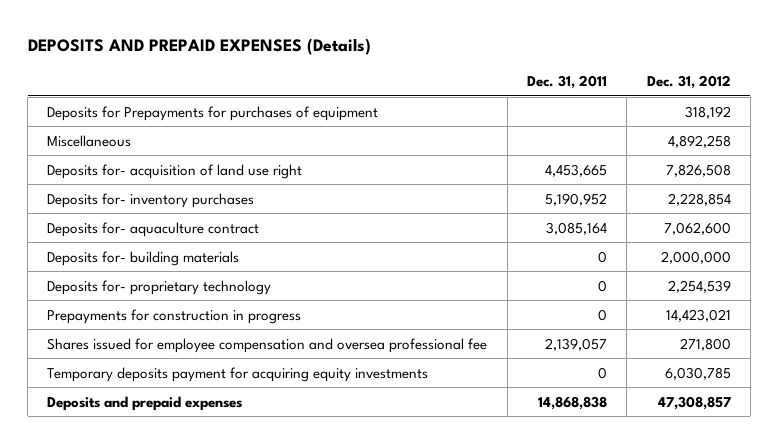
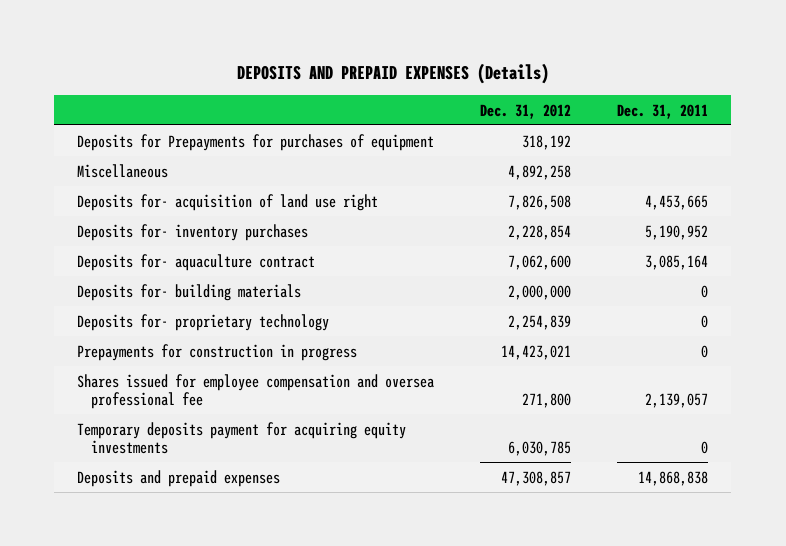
- | Dec. 31, 2011 | Dec. 31, 2012
+ | Dec. 31, 2012 | Dec. 31, 2011
- Deposits for- proprietary technology | 0 | 2,254,539
+ Deposits for- proprietary technology | 2,254,839 | 0

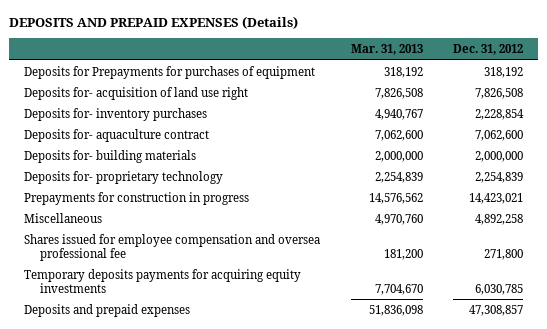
- | Dec. 31, 2012 | Dec. 31, 2011
+ | Mar. 31, 2013 | Dec. 31, 2012
moved down: Miscellaneous | 4,970,760 | 4,892,258
- Temporary deposits payment for acquiring equity investments | 6,030,785 | 0
+ Temporary deposits payments for acquiring equity investments | 7,704,670 | 6,030,785

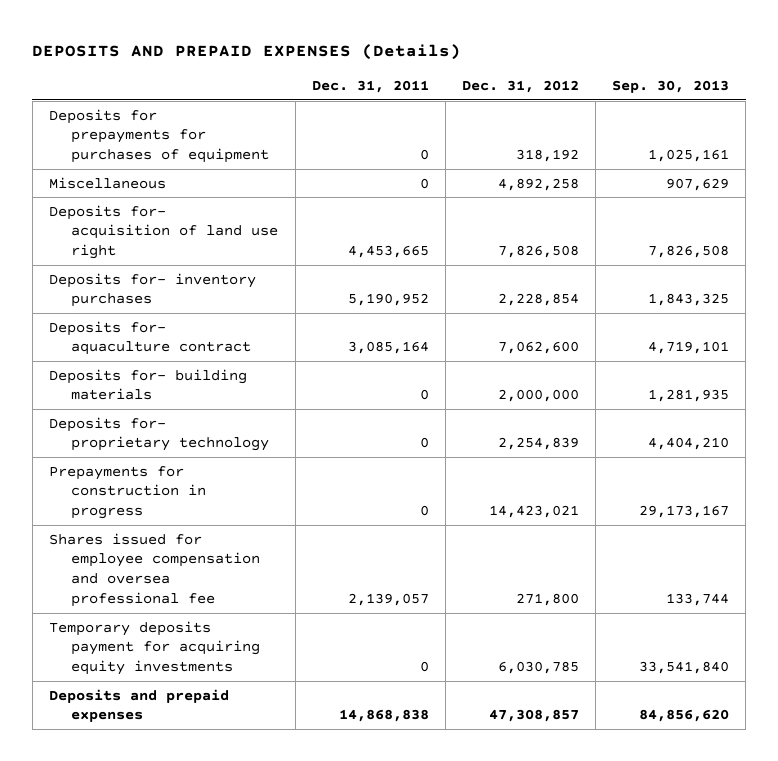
- | Mar. 31, 2013 | Dec. 31, 2012
+ | Dec. 31, 2011 | Dec. 31, 2012 | Sep. 30, 2013
- Deposits for Prepayments for purchases of equipment | 318,192 | 318,192
+ Deposits for prepayments for purchases of equipment | 0 | 318,192 | 1,025,161
moved up: Miscellaneous | 0 | 4,892,258 | 907,629
- Temporary deposits payments for acquiring equity investments | 7,704,670 | 6,030,785
+ Temporary deposits payment for acquiring equity investments | 0 | 6,030,785 | 33,541,840

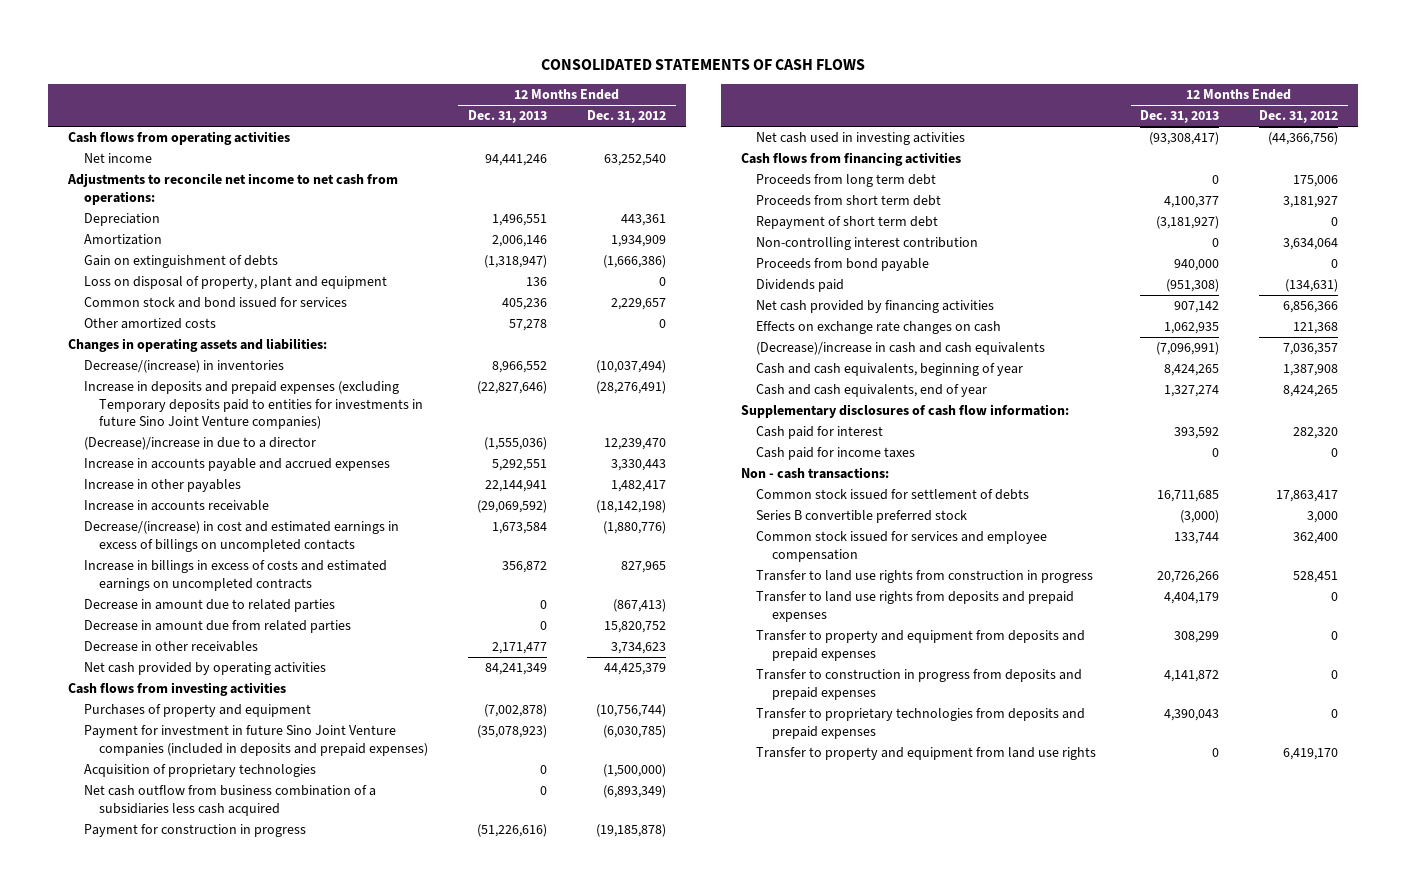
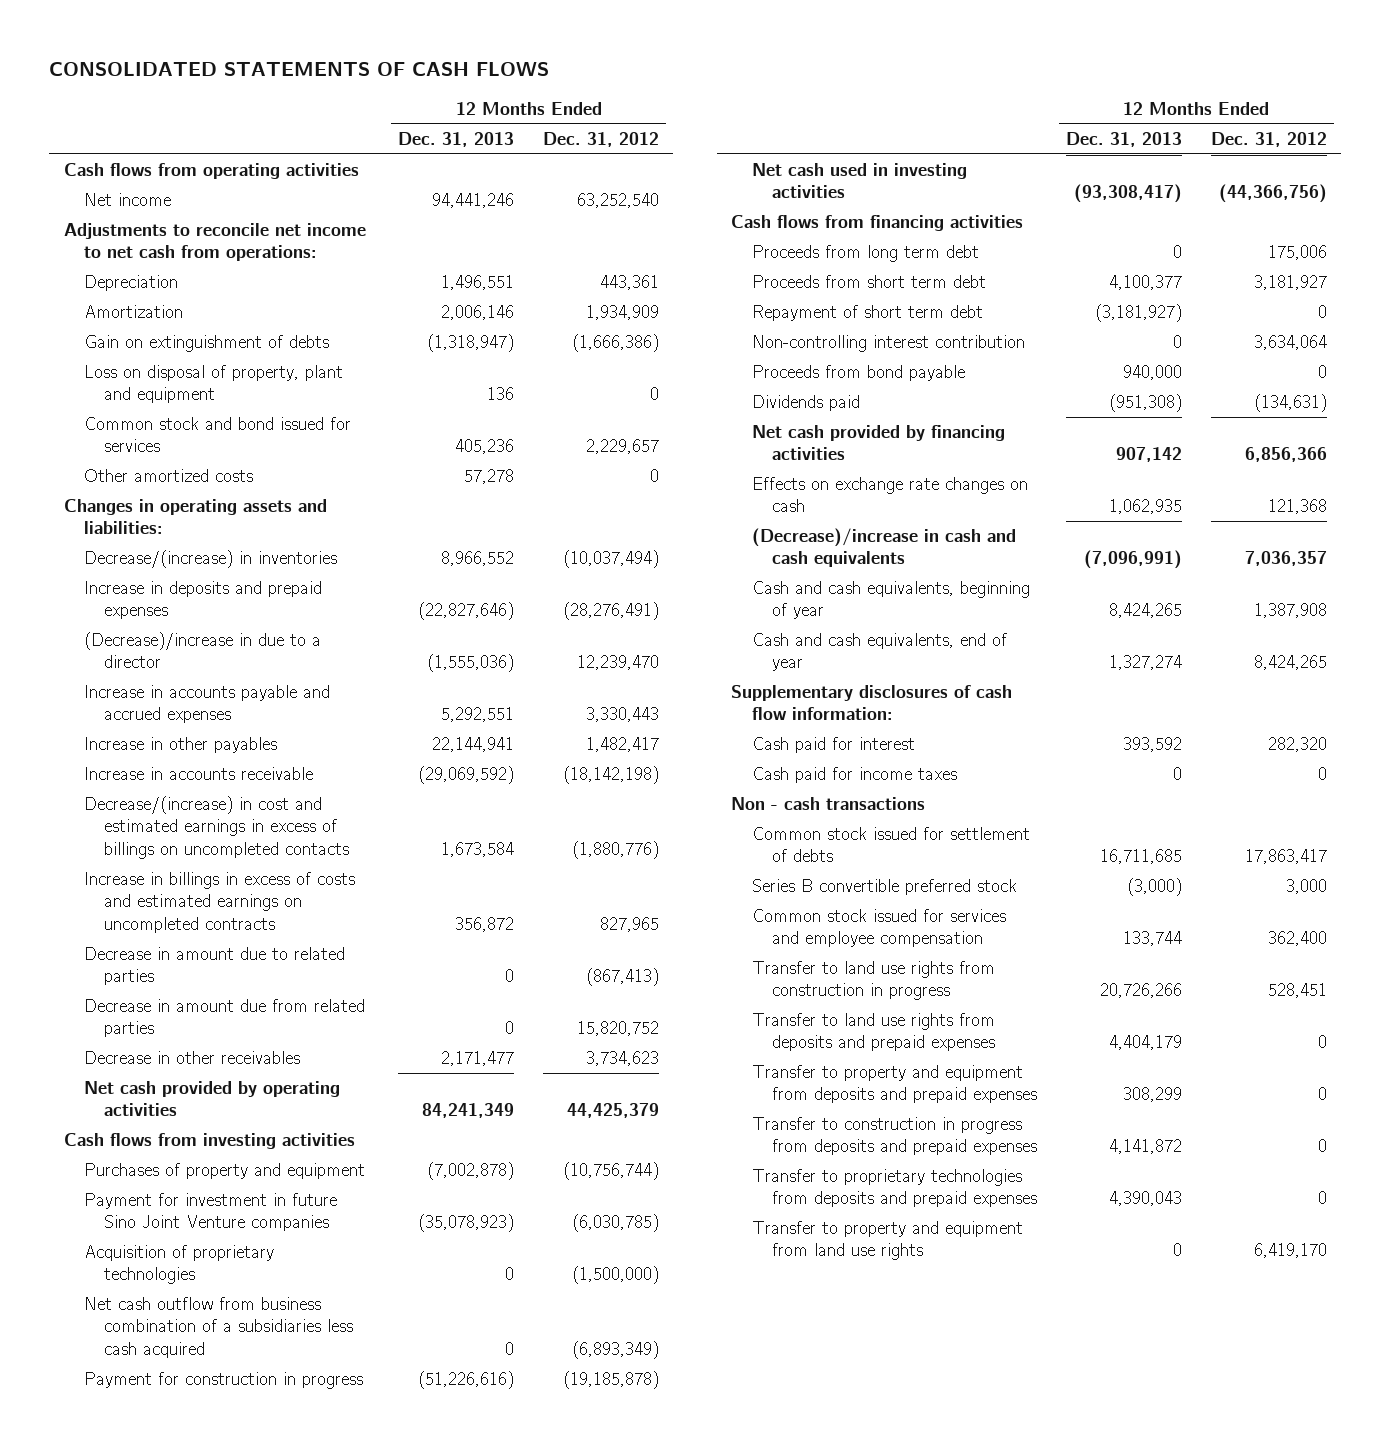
- Increase in deposits and prepaid expenses (excluding Temporary deposits paid to entities for investments in future Sino Joint Venture companies) | (22,827,646) | (28,276,491)
+ Increase in deposits and prepaid expenses | (22,827,646) | (28,276,491)
- Payment for investment in future Sino Joint Venture companies (included in deposits and prepaid expenses) | (35,078,923) | (6,030,785)
+ Payment for investment in future Sino Joint Venture companies | (35,078,923) | (6,030,785)
- Non - cash transactions:
+ Non - cash transactions

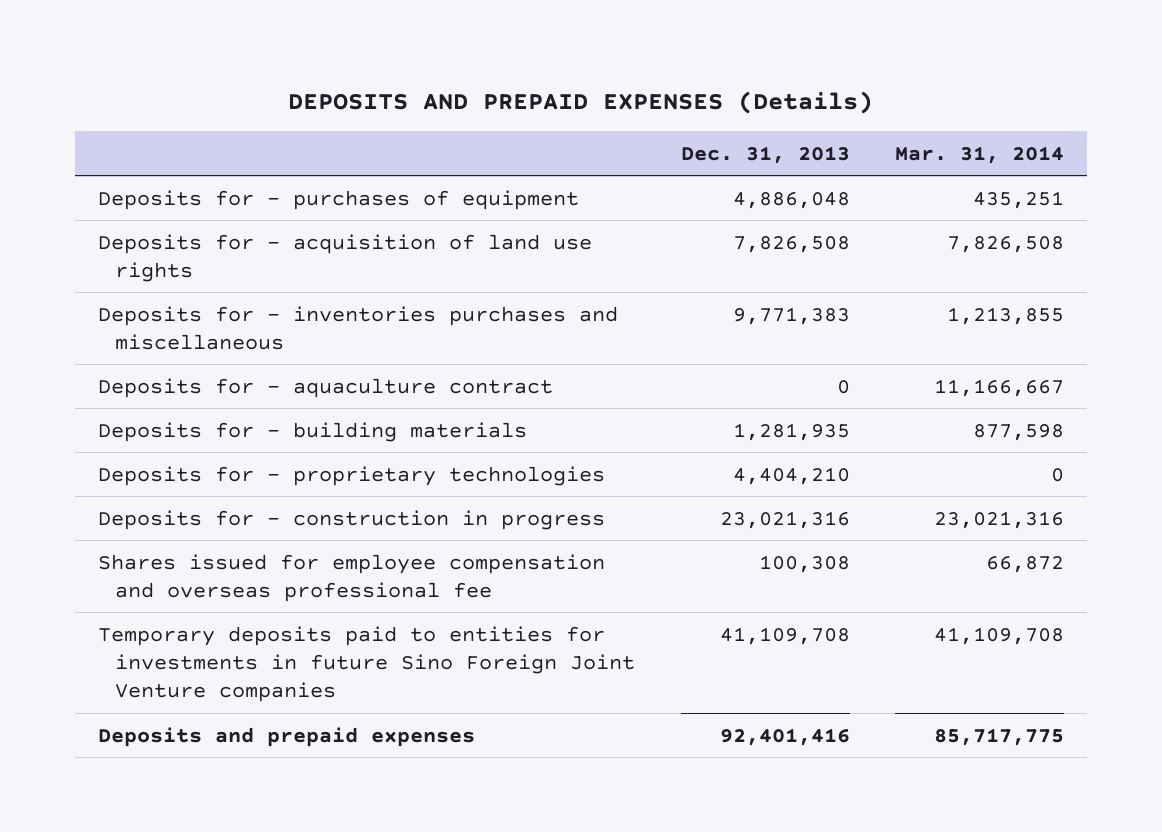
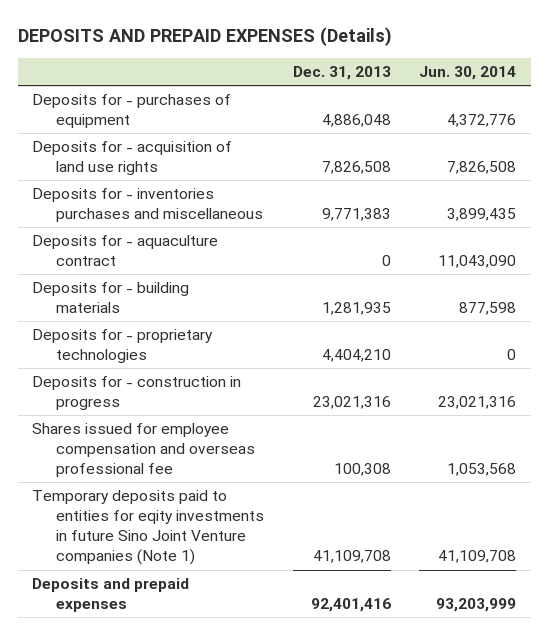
- | Dec. 31, 2013 | Mar. 31, 2014
+ | Dec. 31, 2013 | Jun. 30, 2014
- Temporary deposits paid to entities for investments in future Sino Foreign Joint Venture companies | 41,109,708 | 41,109,708
+ Temporary deposits paid to entities for eqity investments in future Sino Joint Venture companies (Note 1) | 41,109,708 | 41,109,708

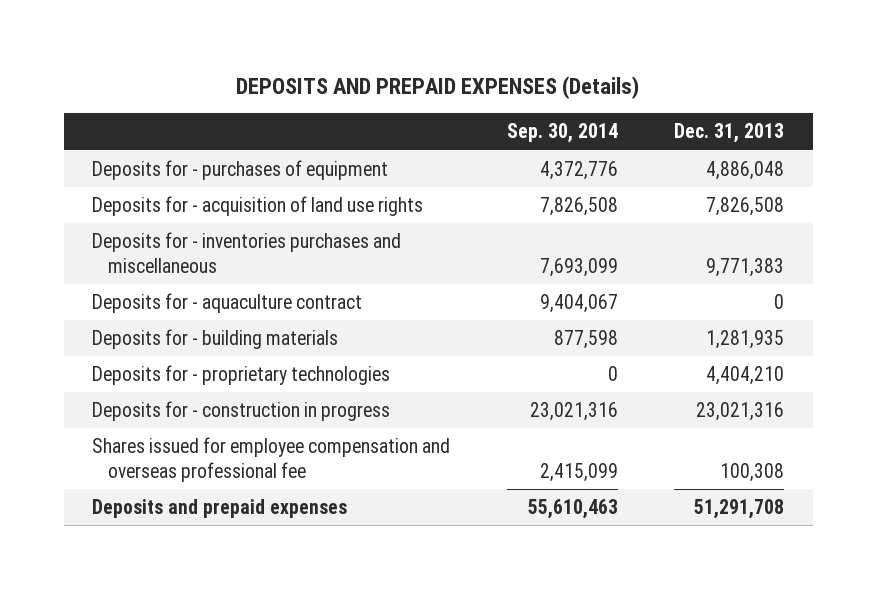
- | Dec. 31, 2013 | Jun. 30, 2014
+ | Sep. 30, 2014 | Dec. 31, 2013
- Temporary deposits paid to entities for eqity investments in future Sino Joint Venture companies (Note 1) | 41,109,708 | 41,109,708
- Deposits and prepaid expenses | 92,401,416 | 93,203,999
+ Deposits and prepaid expenses | 55,610,463 | 51,291,708

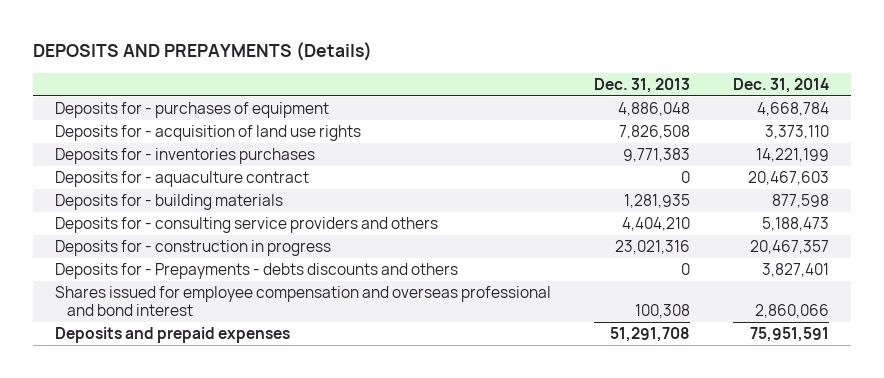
- DEPOSITS AND PREPAID EXPENSES (Details)
+ DEPOSITS AND PREPAYMENTS (Details)
- | Sep. 30, 2014 | Dec. 31, 2013
+ | Dec. 31, 2013 | Dec. 31, 2014
- Deposits for - inventories purchases and miscellaneous | 7,693,099 | 9,771,383
+ Deposits for - inventories purchases | 9,771,383 | 14,221,199
- Deposits for - proprietary technologies | 0 | 4,404,210
+ Deposits for - consulting service providers and others | 4,404,210 | 5,188,473
- Shares issued for employee compensation and overseas professional fee | 2,415,099 | 100,308
+ Deposits for - Prepayments - debts discounts and others | 0 | 3,827,401
+ Shares issued for employee compensation and overseas professional and bond interest | 100,308 | 2,860,066

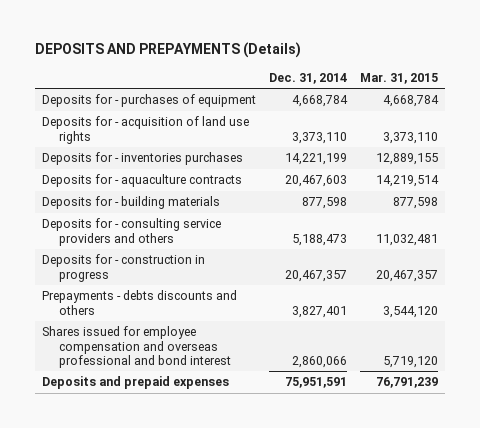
- | Dec. 31, 2013 | Dec. 31, 2014
+ | Dec. 31, 2014 | Mar. 31, 2015
- Deposits for - aquaculture contract | 0 | 20,467,603
+ Deposits for - aquaculture contracts | 20,467,603 | 14,219,514
- Deposits for - Prepayments - debts discounts and others | 0 | 3,827,401
+ Prepayments - debts discounts and others | 3,827,401 | 3,544,120

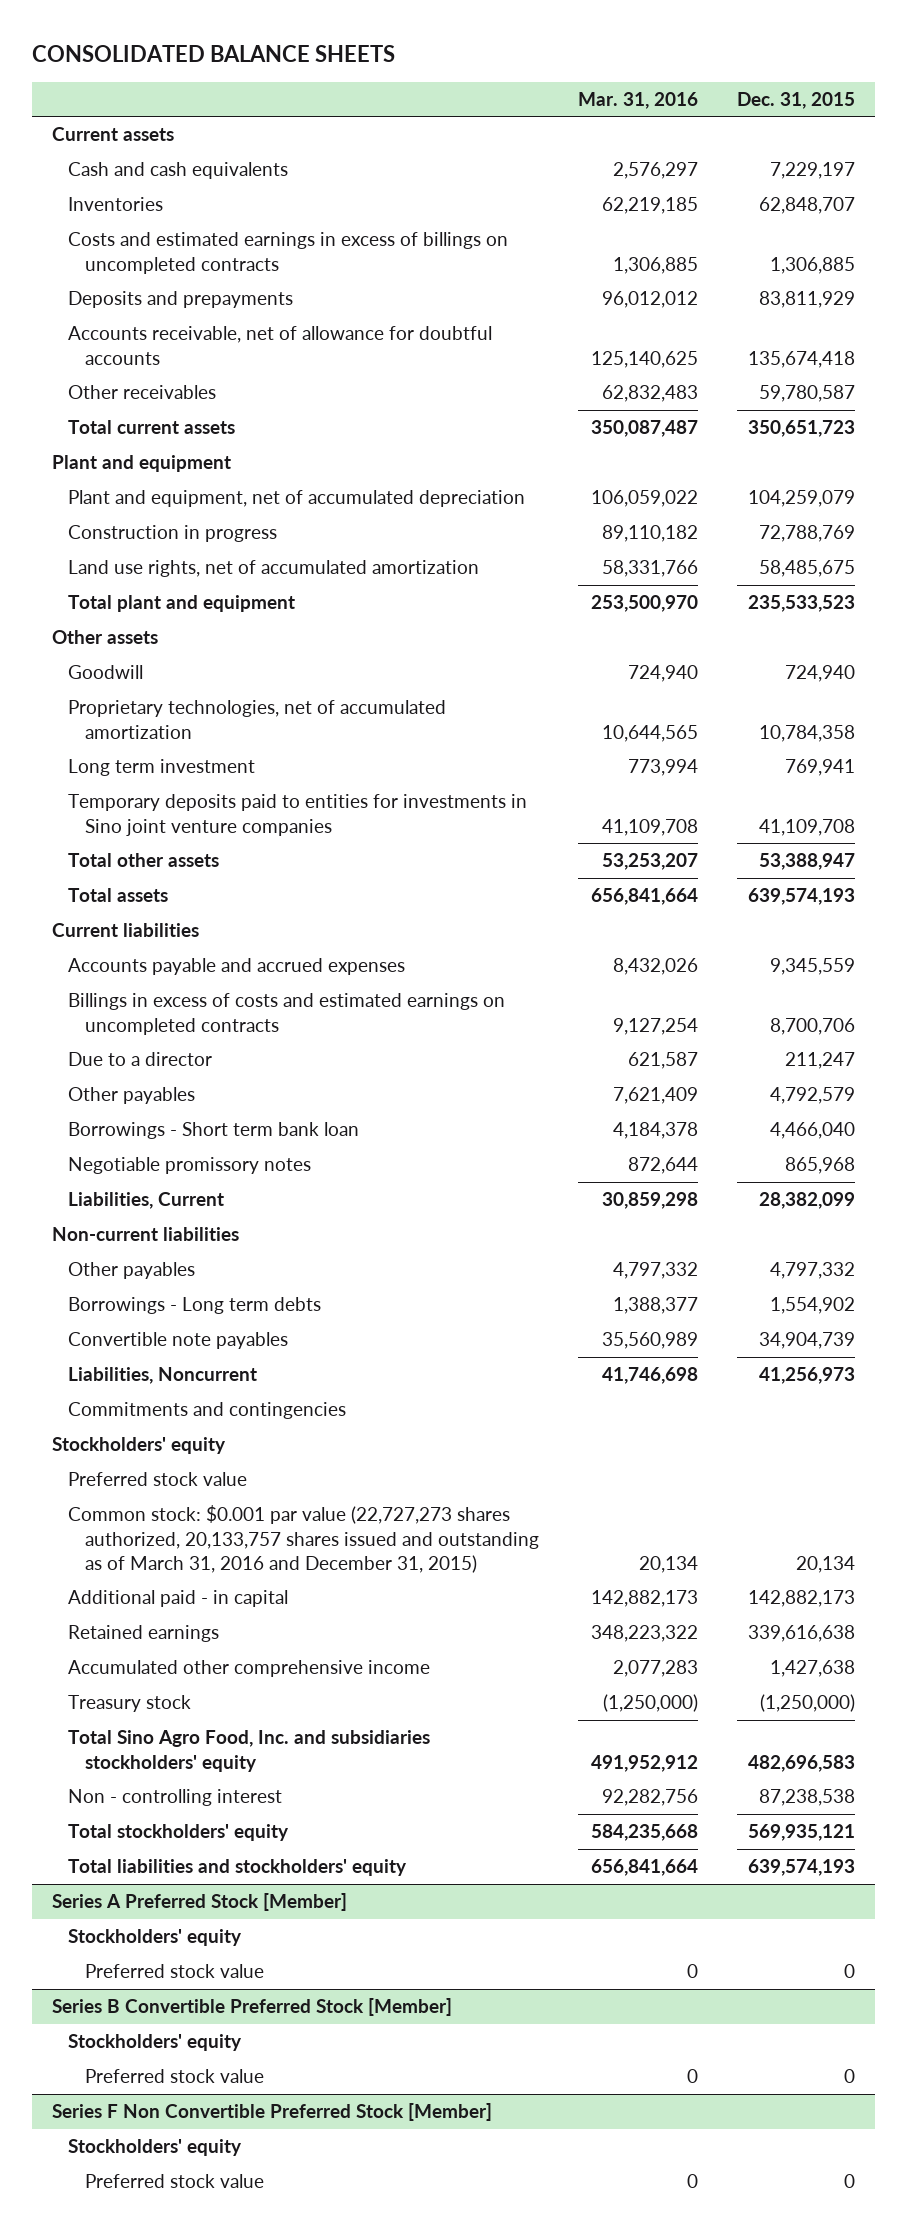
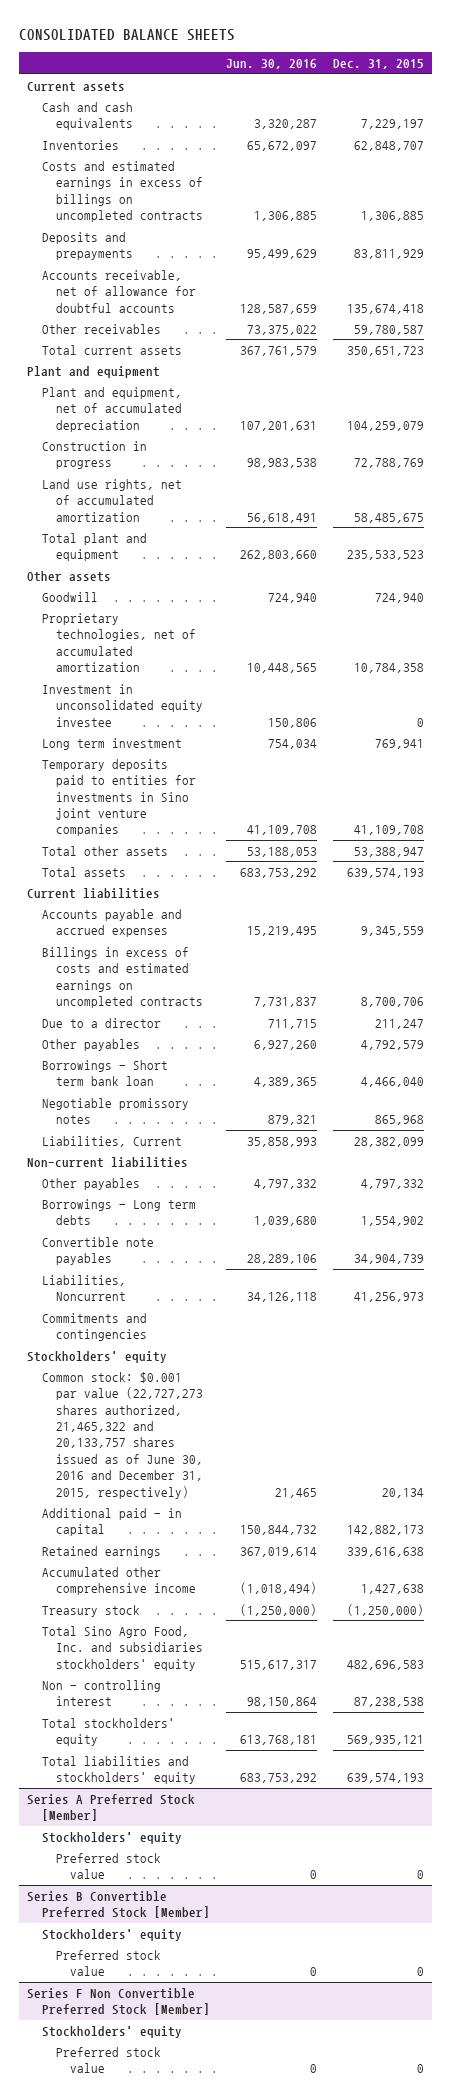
- | Mar. 31, 2016 | Dec. 31, 2015
+ | Jun. 30, 2016 | Dec. 31, 2015
+ Investment in unconsolidated equity investee | 150,806 | 0
- Preferred stock value
- Common stock: $0.001 par value (22,727,273 shares authorized, 20,133,757 shares issued and outstanding as of March 31, 2016 and December 31, 2015) | 20,134 | 20,134
+ Common stock: $0.001 par value (22,727,273 shares authorized, 21,465,322 and 20,133,757 shares issued as of June 30, 2016 and December 31, 2015, respectively) | 21,465 | 20,134

